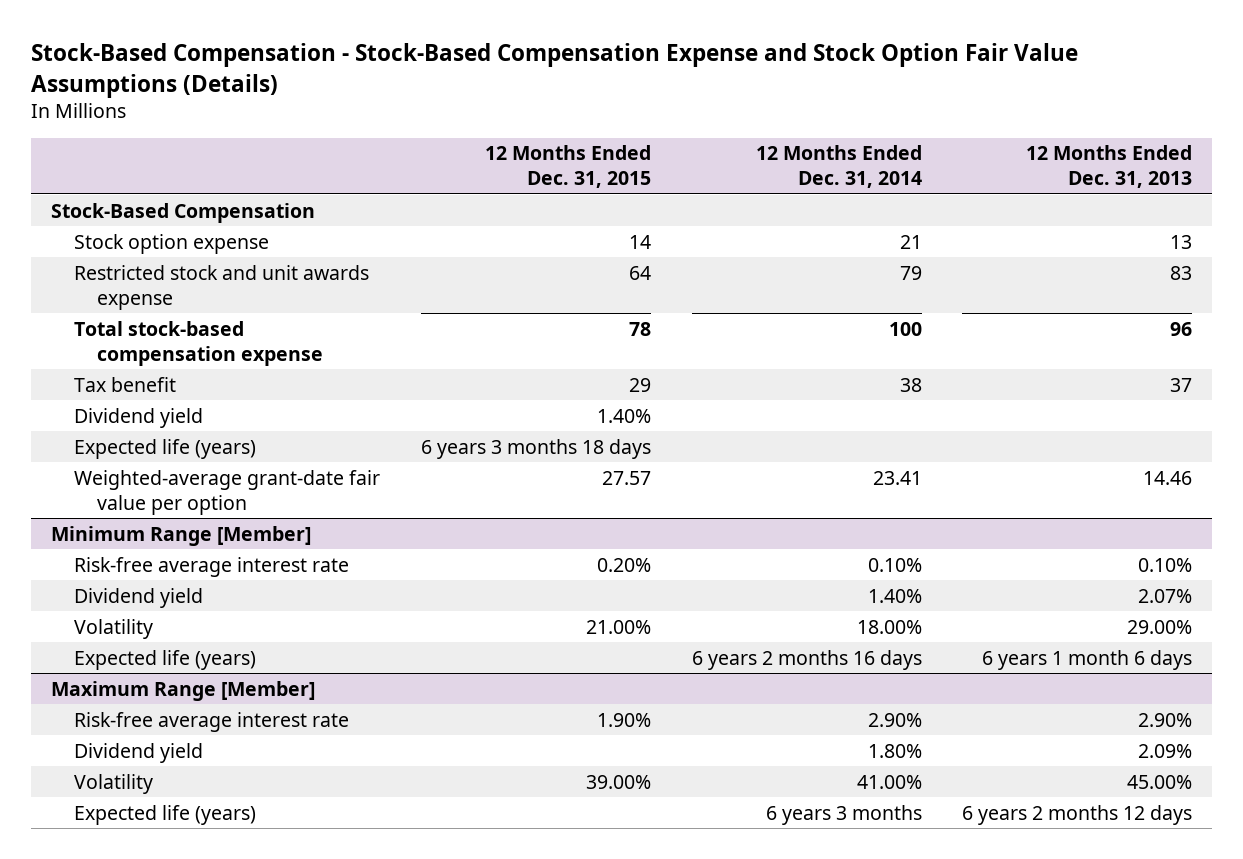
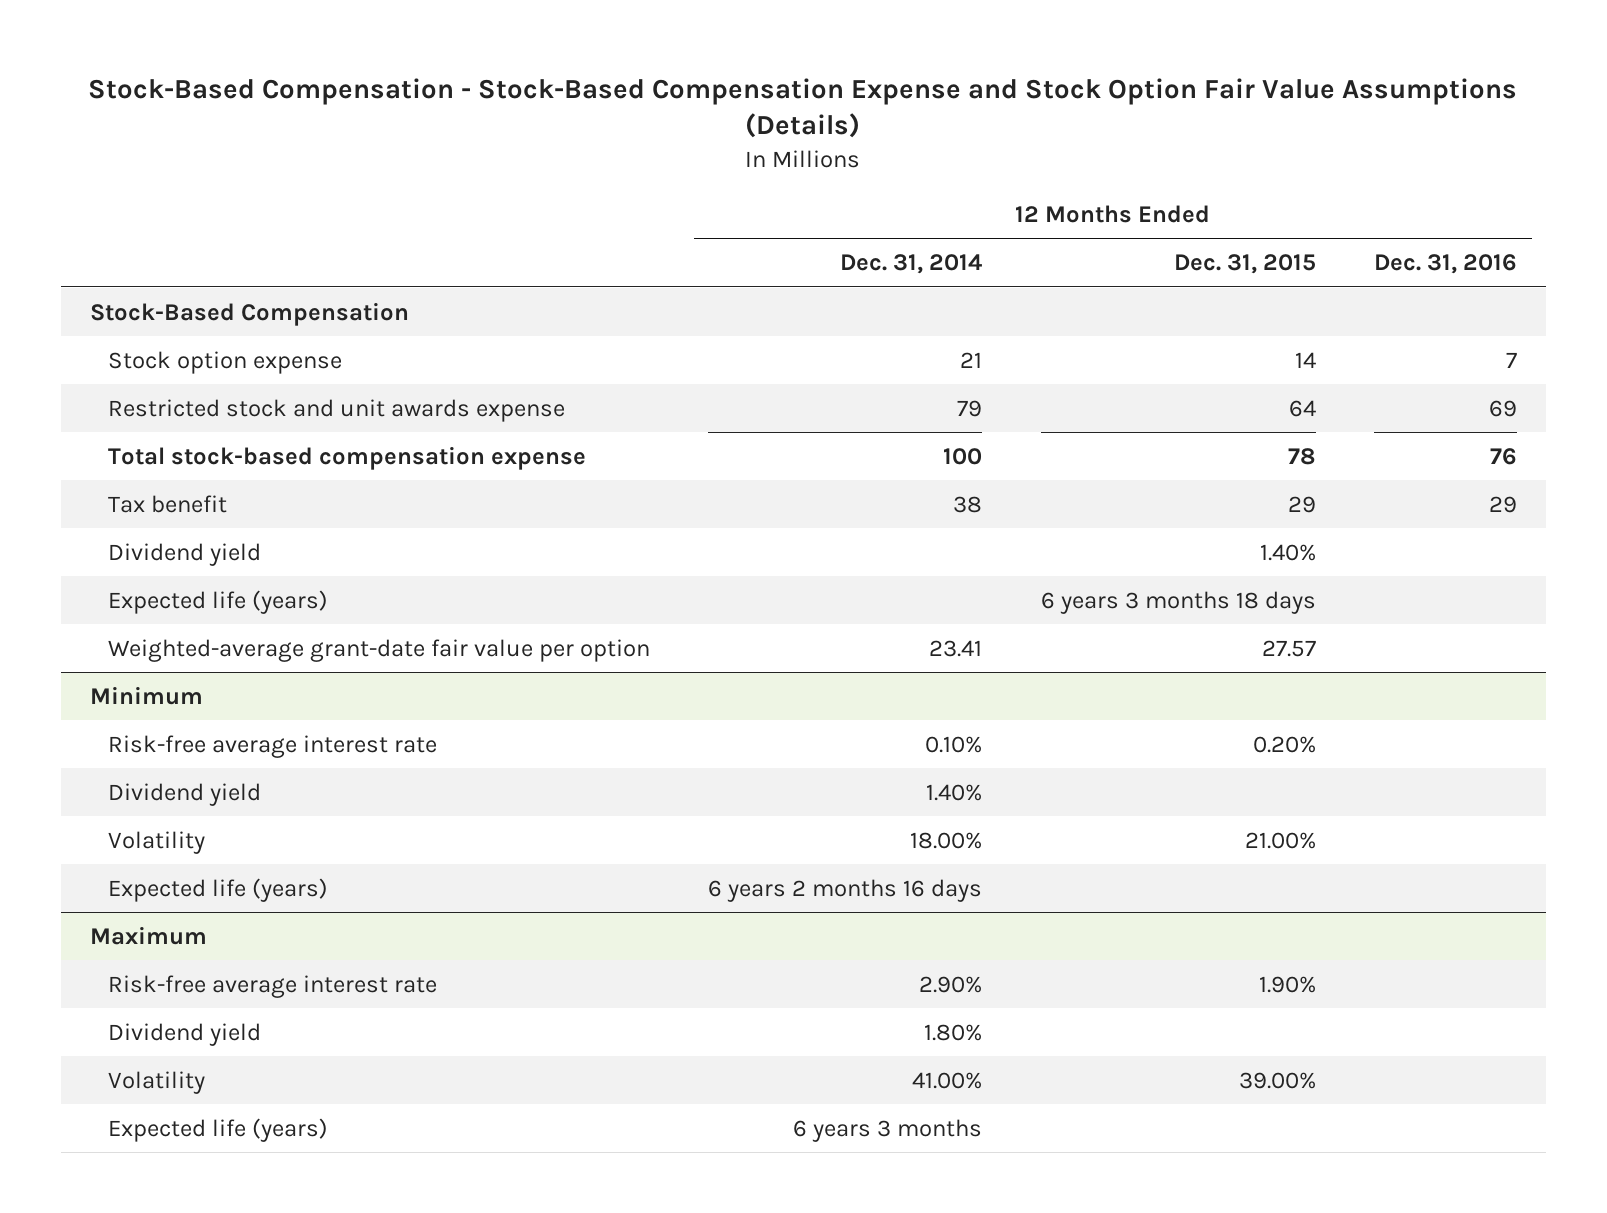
- | 12 Months Ended Dec. 31, 2015 | 12 Months Ended Dec. 31, 2014 | 12 Months Ended Dec. 31, 2013
+ | 12 Months Ended Dec. 31, 2014 | 12 Months Ended Dec. 31, 2015 | 12 Months Ended Dec. 31, 2016
- Minimum Range [Member]
+ Minimum
- Maximum Range [Member]
+ Maximum

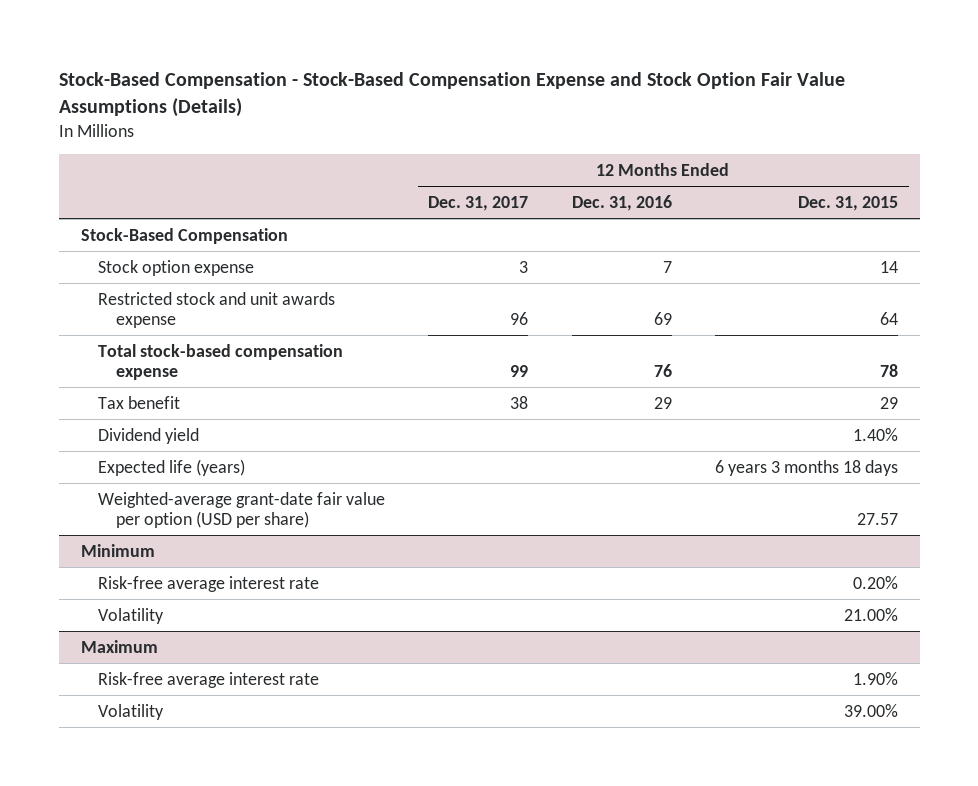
- | 12 Months Ended Dec. 31, 2014 | 12 Months Ended Dec. 31, 2015 | 12 Months Ended Dec. 31, 2016
+ | 12 Months Ended Dec. 31, 2017 | 12 Months Ended Dec. 31, 2016 | 12 Months Ended Dec. 31, 2015
- Weighted-average grant-date fair value per option | 23.41 | 27.57 |
+ Weighted-average grant-date fair value per option (USD per share) | | | 27.57
@ Minimum
- Dividend yield | 1.40% | |
- Expected life (years) | 6 years 2 months 16 days | |
@ Maximum
- Dividend yield | 1.80% | |
- Expected life (years) | 6 years 3 months | |

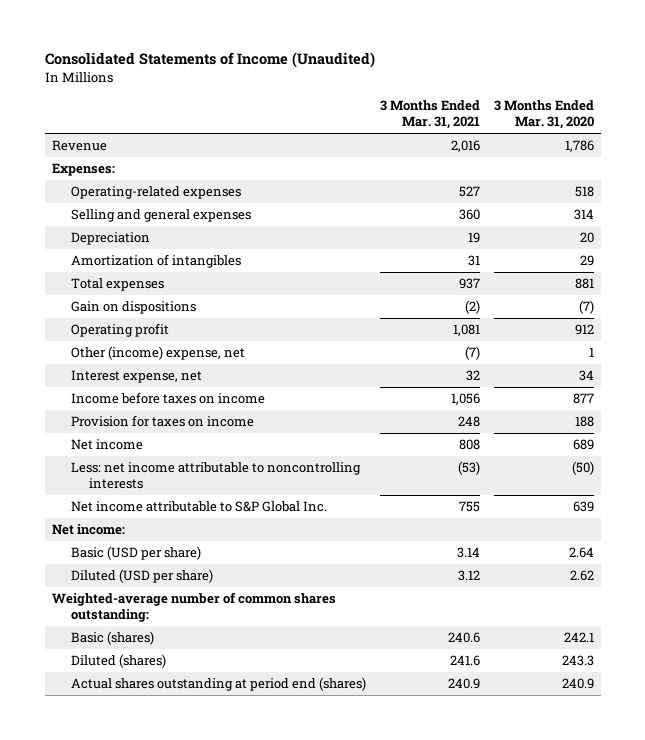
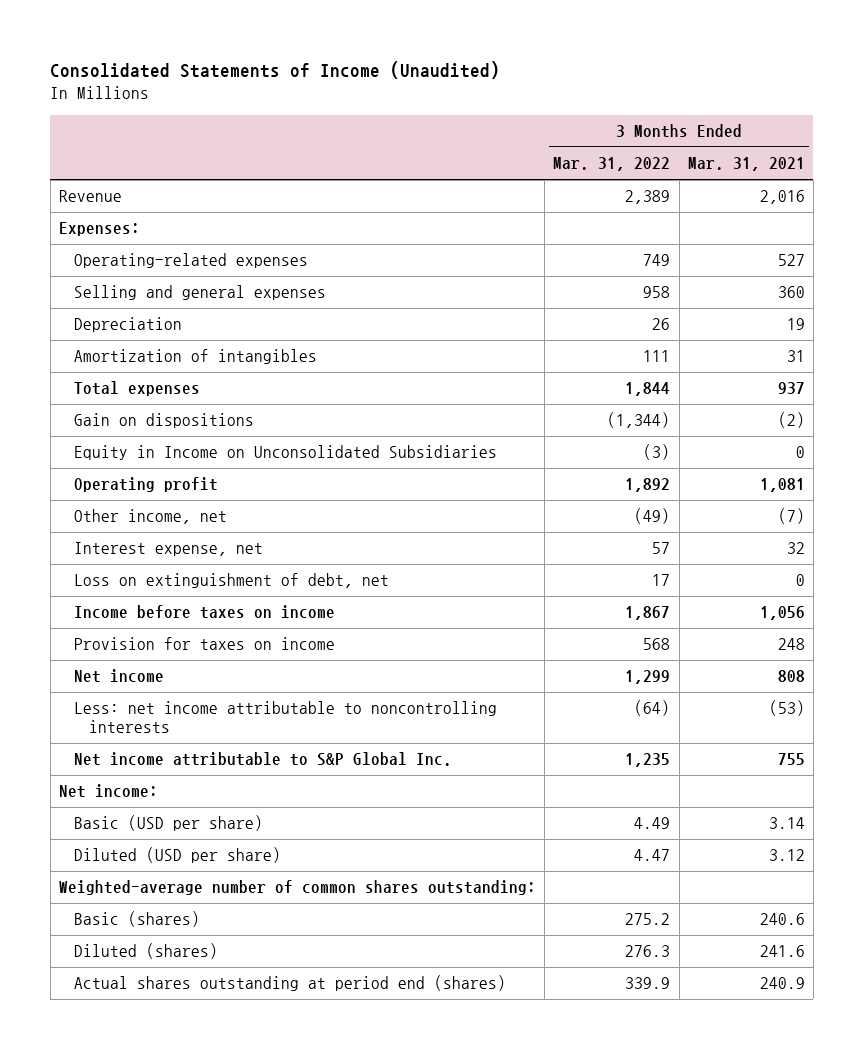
- | 3 Months Ended Mar. 31, 2021 | 3 Months Ended Mar. 31, 2020
+ | 3 Months Ended Mar. 31, 2022 | 3 Months Ended Mar. 31, 2021
+ Equity in Income on Unconsolidated Subsidiaries | (3) | 0
- Other (income) expense, net | (7) | 1
+ Other income, net | (49) | (7)
+ Loss on extinguishment of debt, net | 17 | 0

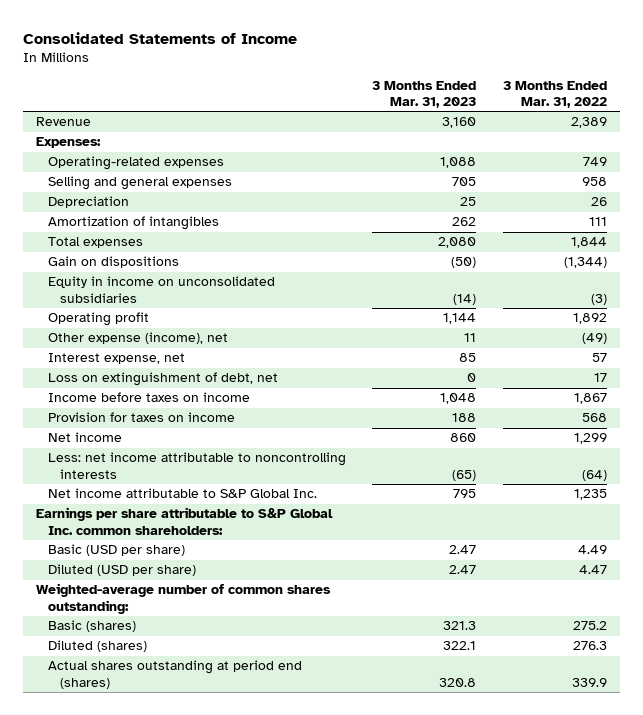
- Consolidated Statements of Income (Unaudited)
+ Consolidated Statements of Income
- | 3 Months Ended Mar. 31, 2022 | 3 Months Ended Mar. 31, 2021
+ | 3 Months Ended Mar. 31, 2023 | 3 Months Ended Mar. 31, 2022
- Equity in Income on Unconsolidated Subsidiaries | (3) | 0
+ Equity in income on unconsolidated subsidiaries | (14) | (3)
- Other income, net | (49) | (7)
+ Other expense (income), net | 11 | (49)
- Net income:
+ Earnings per share attributable to S&P Global Inc. common shareholders:

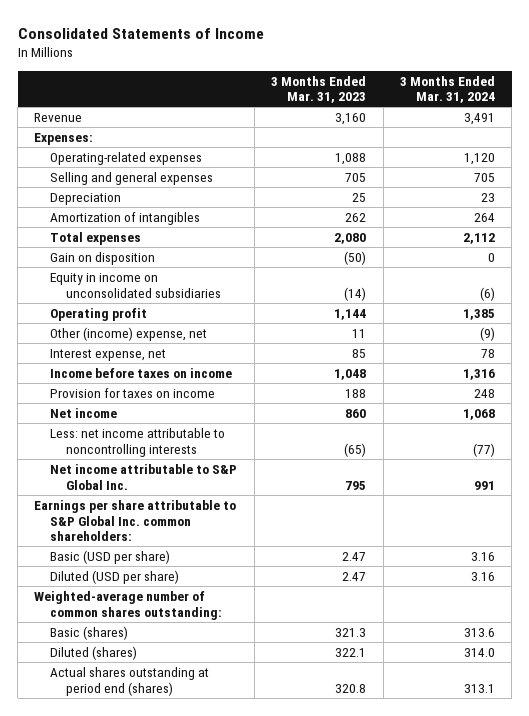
- | 3 Months Ended Mar. 31, 2023 | 3 Months Ended Mar. 31, 2022
+ | 3 Months Ended Mar. 31, 2023 | 3 Months Ended Mar. 31, 2024
- Gain on dispositions | (50) | (1,344)
+ Gain on disposition | (50) | 0
- Other expense (income), net | 11 | (49)
+ Other (income) expense, net | 11 | (9)
- Loss on extinguishment of debt, net | 0 | 17

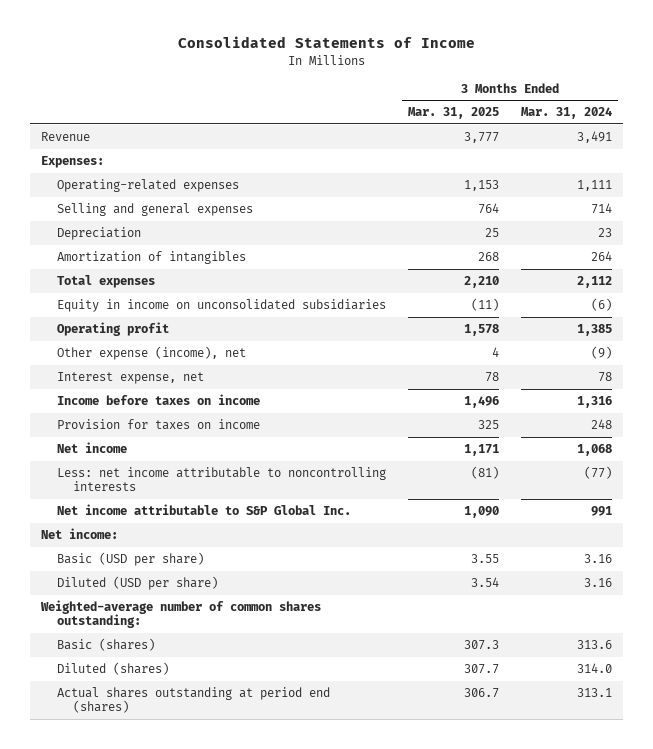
- | 3 Months Ended Mar. 31, 2023 | 3 Months Ended Mar. 31, 2024
+ | 3 Months Ended Mar. 31, 2025 | 3 Months Ended Mar. 31, 2024
- Operating-related expenses | 1,088 | 1,120
- Selling and general expenses | 705 | 705
+ Operating-related expenses | 1,153 | 1,111
+ Selling and general expenses | 764 | 714
- Gain on disposition | (50) | 0
- Other (income) expense, net | 11 | (9)
+ Other expense (income), net | 4 | (9)
- Earnings per share attributable to S&P Global Inc. common shareholders:
+ Net income:

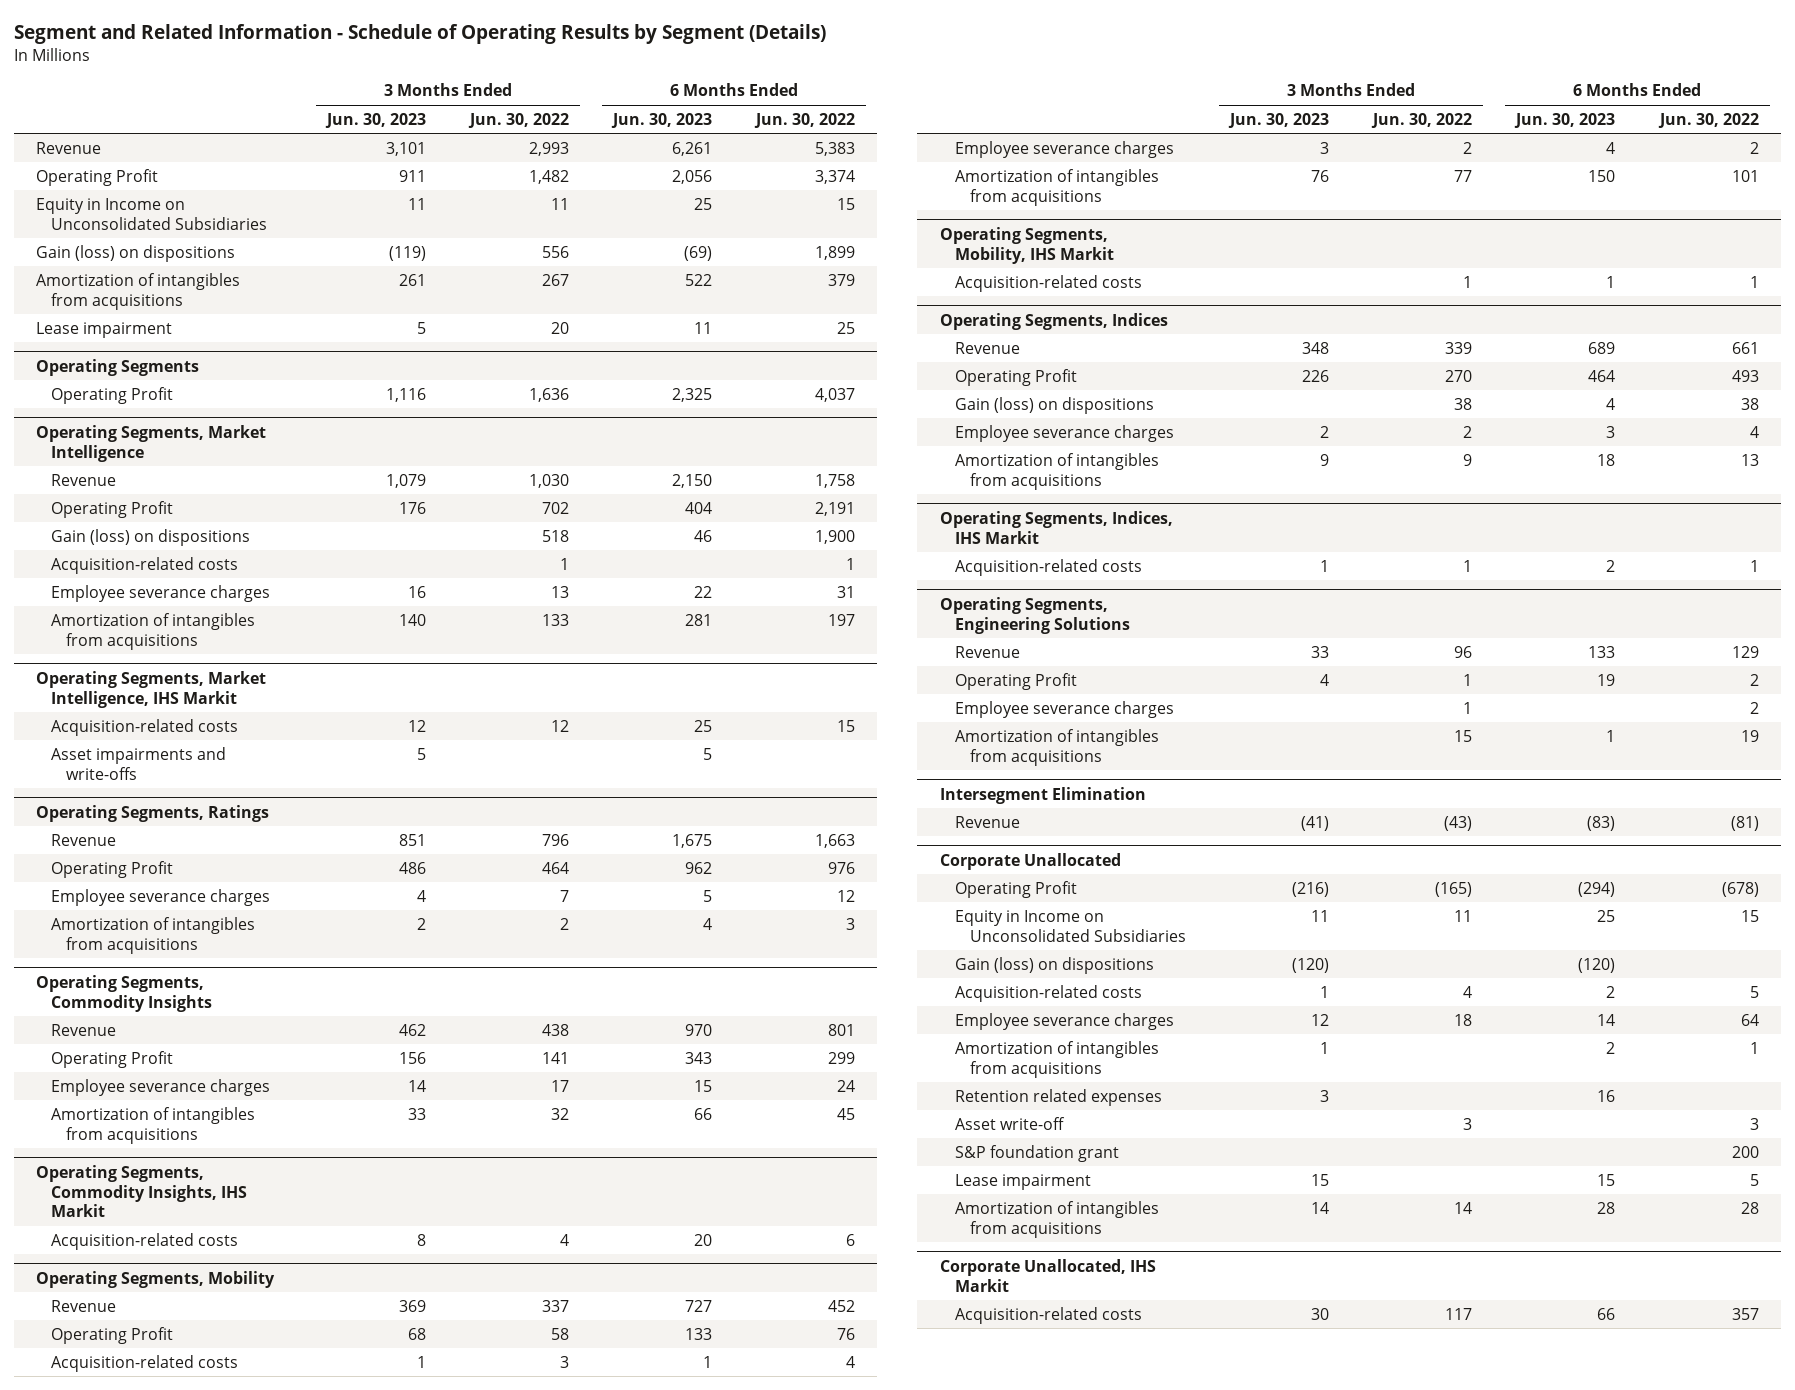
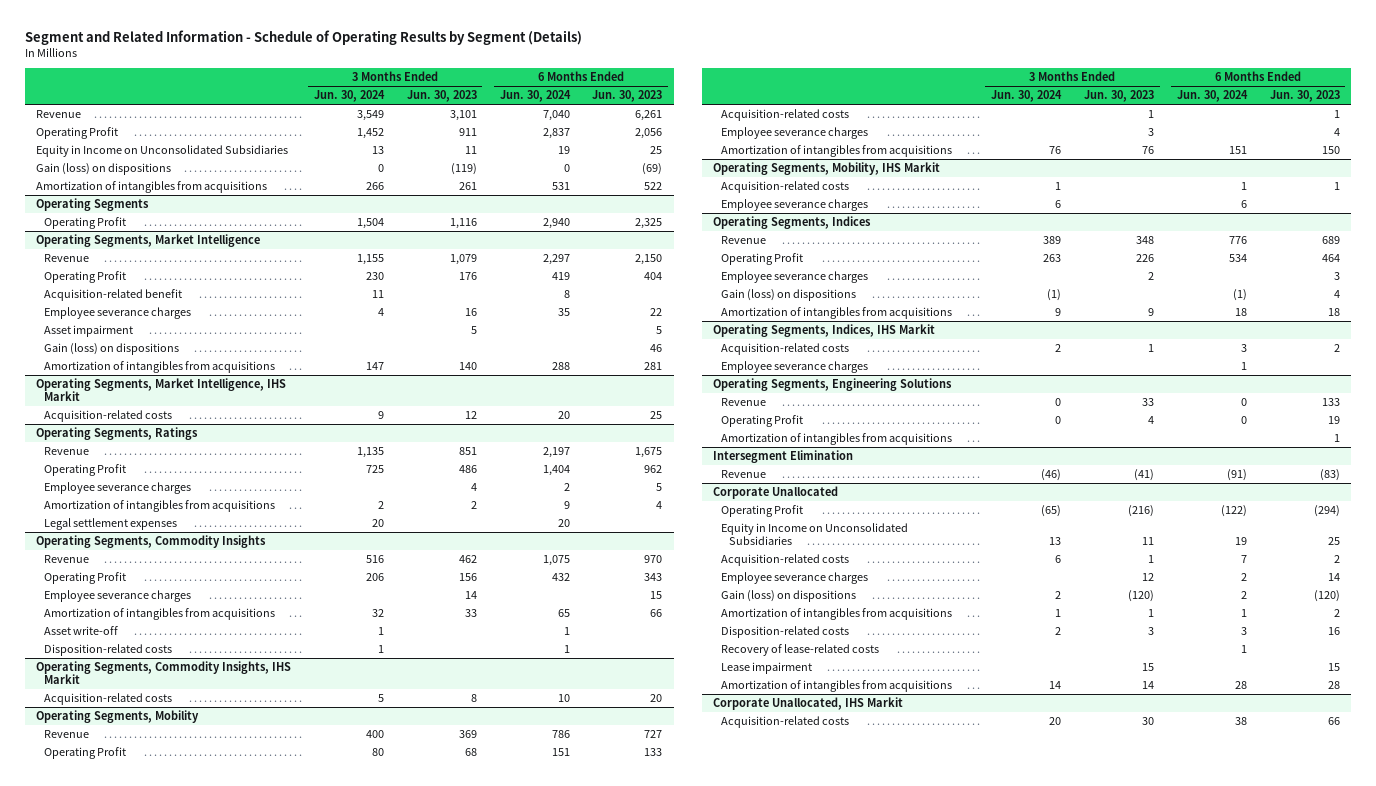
- | 3 Months Ended Jun. 30, 2023 | 3 Months Ended Jun. 30, 2022 | 6 Months Ended Jun. 30, 2023 | 6 Months Ended Jun. 30, 2022
+ | 3 Months Ended Jun. 30, 2024 | 3 Months Ended Jun. 30, 2023 | 6 Months Ended Jun. 30, 2024 | 6 Months Ended Jun. 30, 2023
- Lease impairment | 5 | 20 | 11 | 25
@ Operating Segments, Market Intelligence
- Acquisition-related costs | | 1 | | 1
+ Acquisition-related benefit | 11 | | 8 |
+ Asset impairment | | 5 | | 5
moved down: Gain (loss) on dispositions | | | | 46
@ Operating Segments, Market Intelligence, IHS Markit
- Asset impairments and write-offs | 5 | | 5 |
@ Operating Segments, Ratings
+ Legal settlement expenses | 20 | | 20 |
@ Operating Segments, Commodity Insights
+ Asset write-off | 1 | | 1 |
+ Disposition-related costs | 1 | | 1 |
@ Operating Segments, Mobility, IHS Markit
+ Employee severance charges | 6 | | 6 |
@ Operating Segments, Indices
moved down: Gain (loss) on dispositions | (1) | | (1) | 4
@ Operating Segments, Indices, IHS Markit
+ Employee severance charges | | | 1 |
@ Operating Segments, Engineering Solutions
- Employee severance charges | | 1 | | 2
@ Corporate Unallocated
moved down: Gain (loss) on dispositions | 2 | (120) | 2 | (120)
- Retention related expenses | 3 | | 16 |
- Asset write-off | | 3 | | 3
- S&P foundation grant | | | | 200
+ Disposition-related costs | 2 | 3 | 3 | 16
+ Recovery of lease-related costs | | | 1 |

